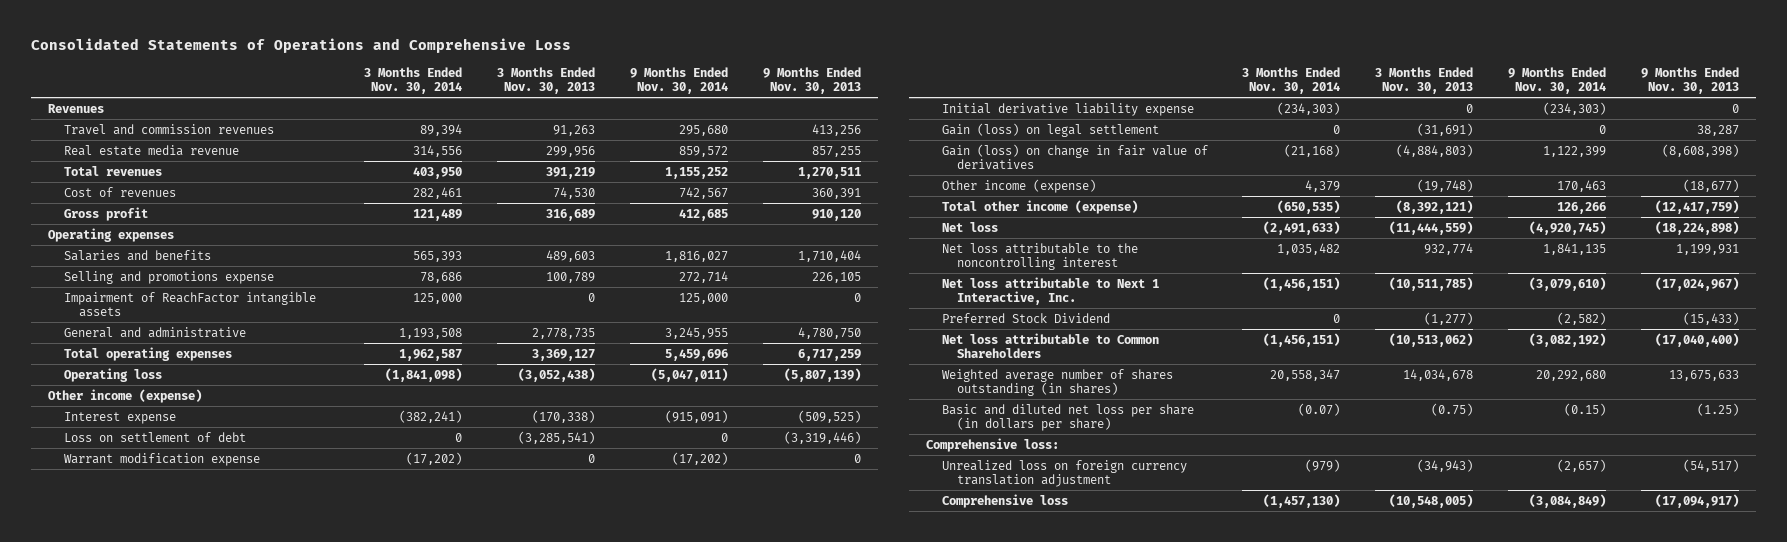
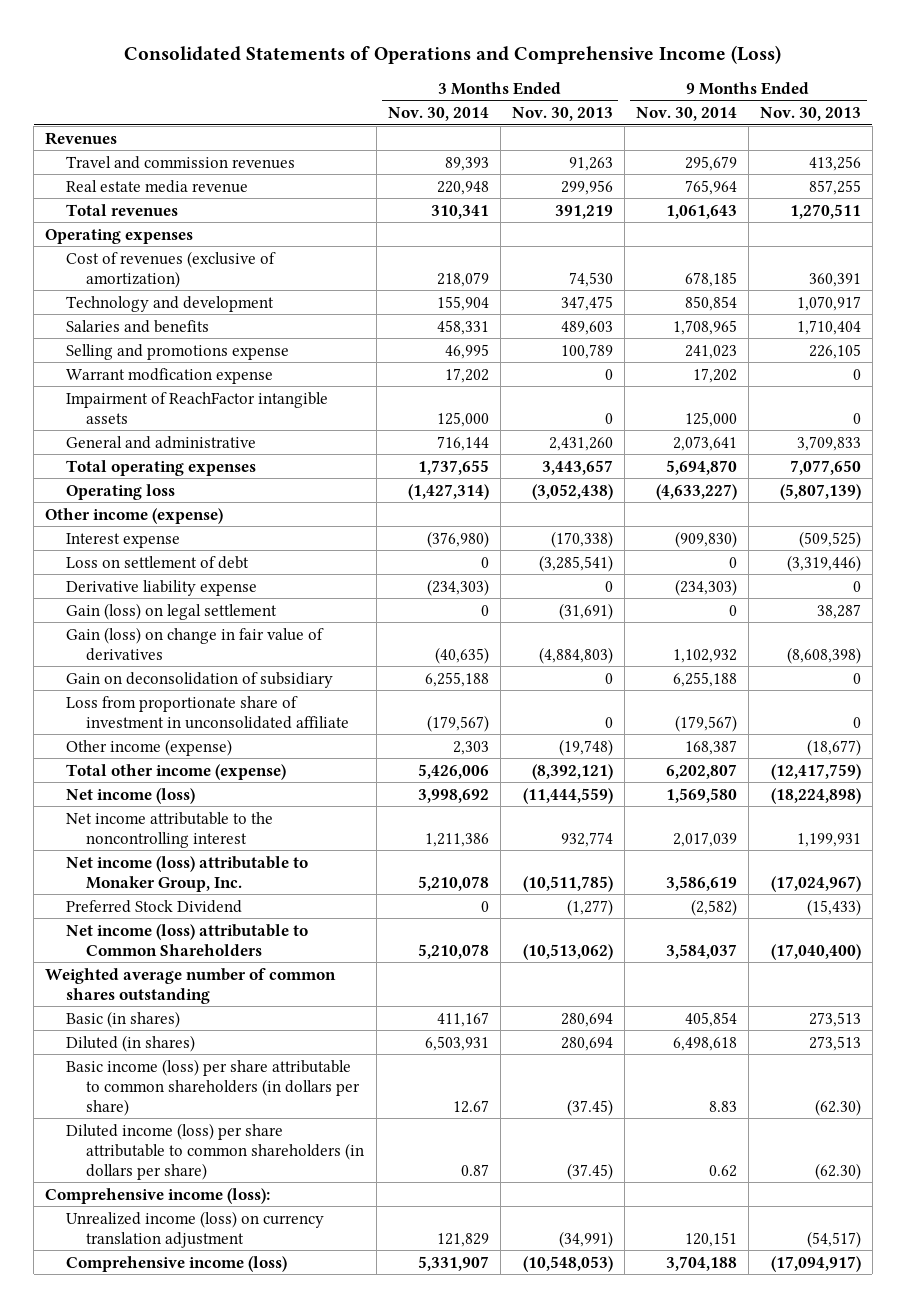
- Consolidated Statements of Operations and Comprehensive Loss
+ Consolidated Statements of Operations and Comprehensive Income (Loss)
- Travel and commission revenues | 89,394 | 91,263 | 295,680 | 413,256
- Real estate media revenue | 314,556 | 299,956 | 859,572 | 857,255
- Total revenues | 403,950 | 391,219 | 1,155,252 | 1,270,511
- Cost of revenues | 282,461 | 74,530 | 742,567 | 360,391
- Gross profit | 121,489 | 316,689 | 412,685 | 910,120
+ Travel and commission revenues | 89,393 | 91,263 | 295,679 | 413,256
+ Real estate media revenue | 220,948 | 299,956 | 765,964 | 857,255
+ Total revenues | 310,341 | 391,219 | 1,061,643 | 1,270,511
- Salaries and benefits | 565,393 | 489,603 | 1,816,027 | 1,710,404
- Selling and promotions expense | 78,686 | 100,789 | 272,714 | 226,105
+ Cost of revenues (exclusive of amortization) | 218,079 | 74,530 | 678,185 | 360,391
+ Technology and development | 155,904 | 347,475 | 850,854 | 1,070,917
+ Salaries and benefits | 458,331 | 489,603 | 1,708,965 | 1,710,404
+ Selling and promotions expense | 46,995 | 100,789 | 241,023 | 226,105
+ Warrant modfication expense | 17,202 | 0 | 17,202 | 0
- General and administrative | 1,193,508 | 2,778,735 | 3,245,955 | 4,780,750
- Total operating expenses | 1,962,587 | 3,369,127 | 5,459,696 | 6,717,259
- Operating loss | (1,841,098) | (3,052,438) | (5,047,011) | (5,807,139)
+ General and administrative | 716,144 | 2,431,260 | 2,073,641 | 3,709,833
+ Total operating expenses | 1,737,655 | 3,443,657 | 5,694,870 | 7,077,650
+ Operating loss | (1,427,314) | (3,052,438) | (4,633,227) | (5,807,139)
- Interest expense | (382,241) | (170,338) | (915,091) | (509,525)
+ Interest expense | (376,980) | (170,338) | (909,830) | (509,525)
- Warrant modification expense | (17,202) | 0 | (17,202) | 0
- Initial derivative liability expense | (234,303) | 0 | (234,303) | 0
+ Derivative liability expense | (234,303) | 0 | (234,303) | 0
- Gain (loss) on change in fair value of derivatives | (21,168) | (4,884,803) | 1,122,399 | (8,608,398)
- Other income (expense) | 4,379 | (19,748) | 170,463 | (18,677)
- Total other income (expense) | (650,535) | (8,392,121) | 126,266 | (12,417,759)
- Net loss | (2,491,633) | (11,444,559) | (4,920,745) | (18,224,898)
- Net loss attributable to the noncontrolling interest | 1,035,482 | 932,774 | 1,841,135 | 1,199,931
- Net loss attributable to Next 1 Interactive, Inc. | (1,456,151) | (10,511,785) | (3,079,610) | (17,024,967)
+ Gain (loss) on change in fair value of derivatives | (40,635) | (4,884,803) | 1,102,932 | (8,608,398)
+ Gain on deconsolidation of subsidiary | 6,255,188 | 0 | 6,255,188 | 0
+ Loss from proportionate share of investment in unconsolidated affiliate | (179,567) | 0 | (179,567) | 0
+ Other income (expense) | 2,303 | (19,748) | 168,387 | (18,677)
+ Total other income (expense) | 5,426,006 | (8,392,121) | 6,202,807 | (12,417,759)
+ Net income (loss) | 3,998,692 | (11,444,559) | 1,569,580 | (18,224,898)
+ Net income attributable to the noncontrolling interest | 1,211,386 | 932,774 | 2,017,039 | 1,199,931
+ Net income (loss) attributable to Monaker Group, Inc. | 5,210,078 | (10,511,785) | 3,586,619 | (17,024,967)
- Net loss attributable to Common Shareholders | (1,456,151) | (10,513,062) | (3,082,192) | (17,040,400)
- Weighted average number of shares outstanding (in shares) | 20,558,347 | 14,034,678 | 20,292,680 | 13,675,633
- Basic and diluted net loss per share (in dollars per share) | (0.07) | (0.75) | (0.15) | (1.25)
- Comprehensive loss:
- Unrealized loss on foreign currency translation adjustment | (979) | (34,943) | (2,657) | (54,517)
- Comprehensive loss | (1,457,130) | (10,548,005) | (3,084,849) | (17,094,917)
+ Net income (loss) attributable to Common Shareholders | 5,210,078 | (10,513,062) | 3,584,037 | (17,040,400)
+ Weighted average number of common shares outstanding
+ Basic (in shares) | 411,167 | 280,694 | 405,854 | 273,513
+ Diluted (in shares) | 6,503,931 | 280,694 | 6,498,618 | 273,513
+ Basic income (loss) per share attributable to common shareholders (in dollars per share) | 12.67 | (37.45) | 8.83 | (62.30)
+ Diluted income (loss) per share attributable to common shareholders (in dollars per share) | 0.87 | (37.45) | 0.62 | (62.30)
+ Comprehensive income (loss):
+ Unrealized income (loss) on currency translation adjustment | 121,829 | (34,991) | 120,151 | (54,517)
+ Comprehensive income (loss) | 5,331,907 | (10,548,053) | 3,704,188 | (17,094,917)

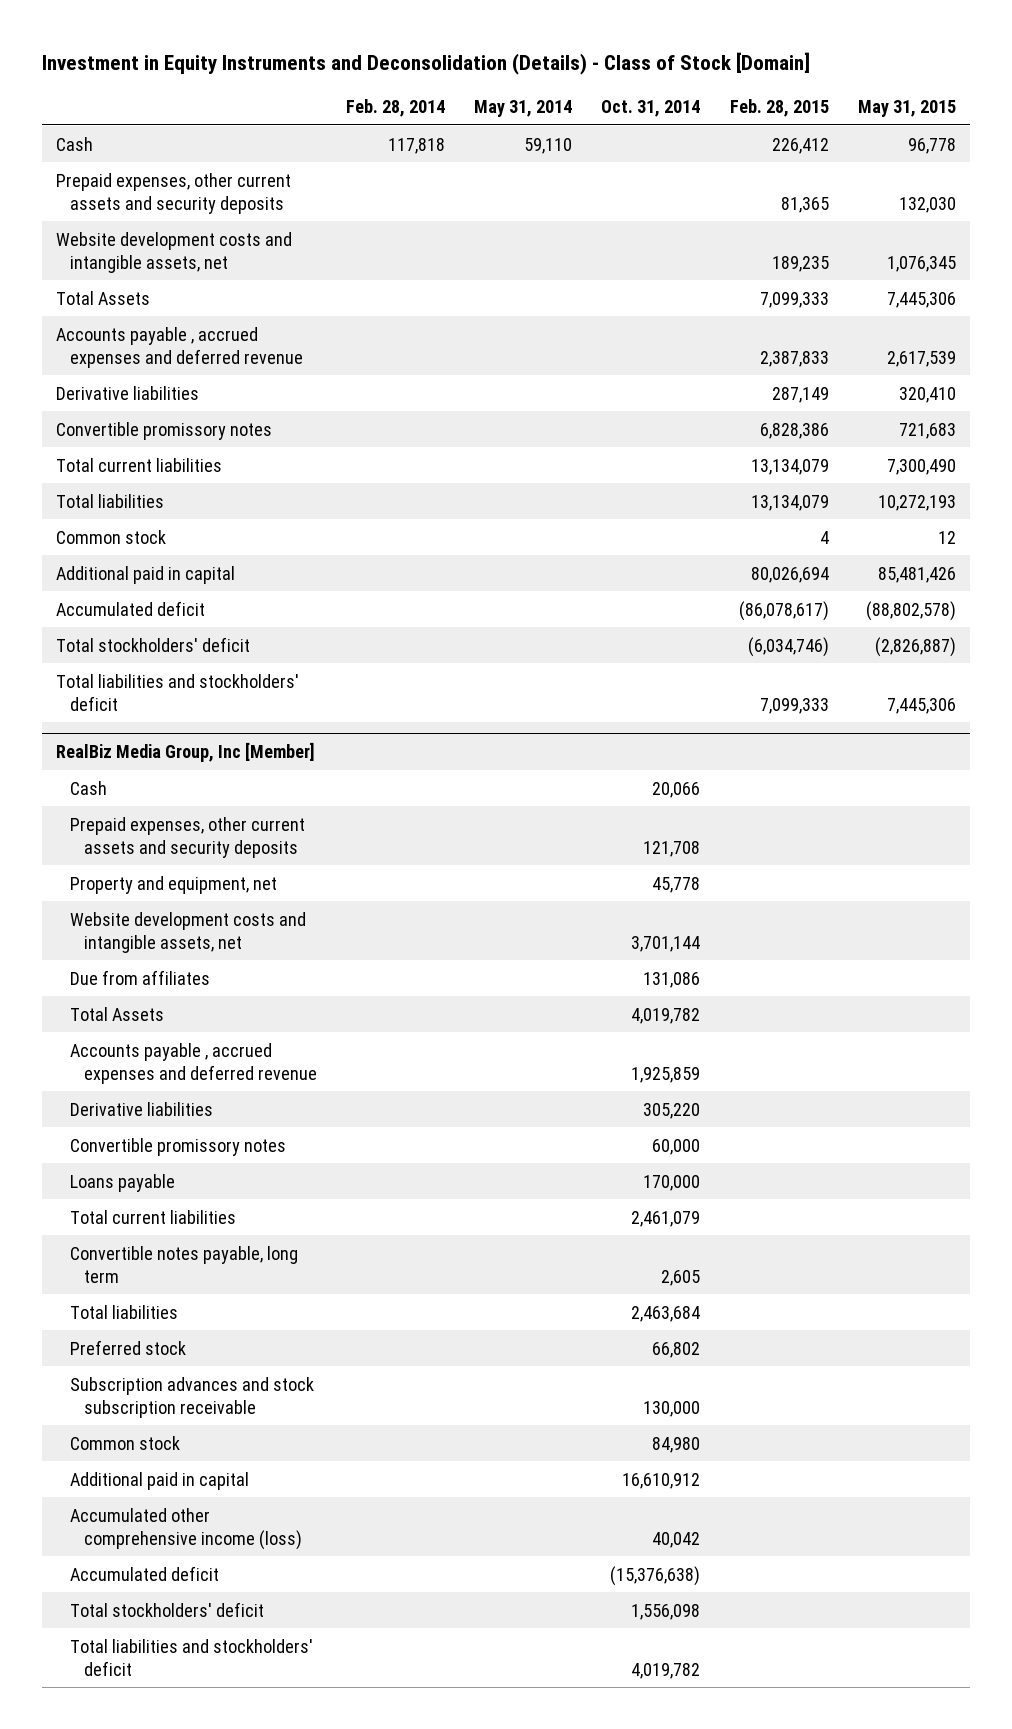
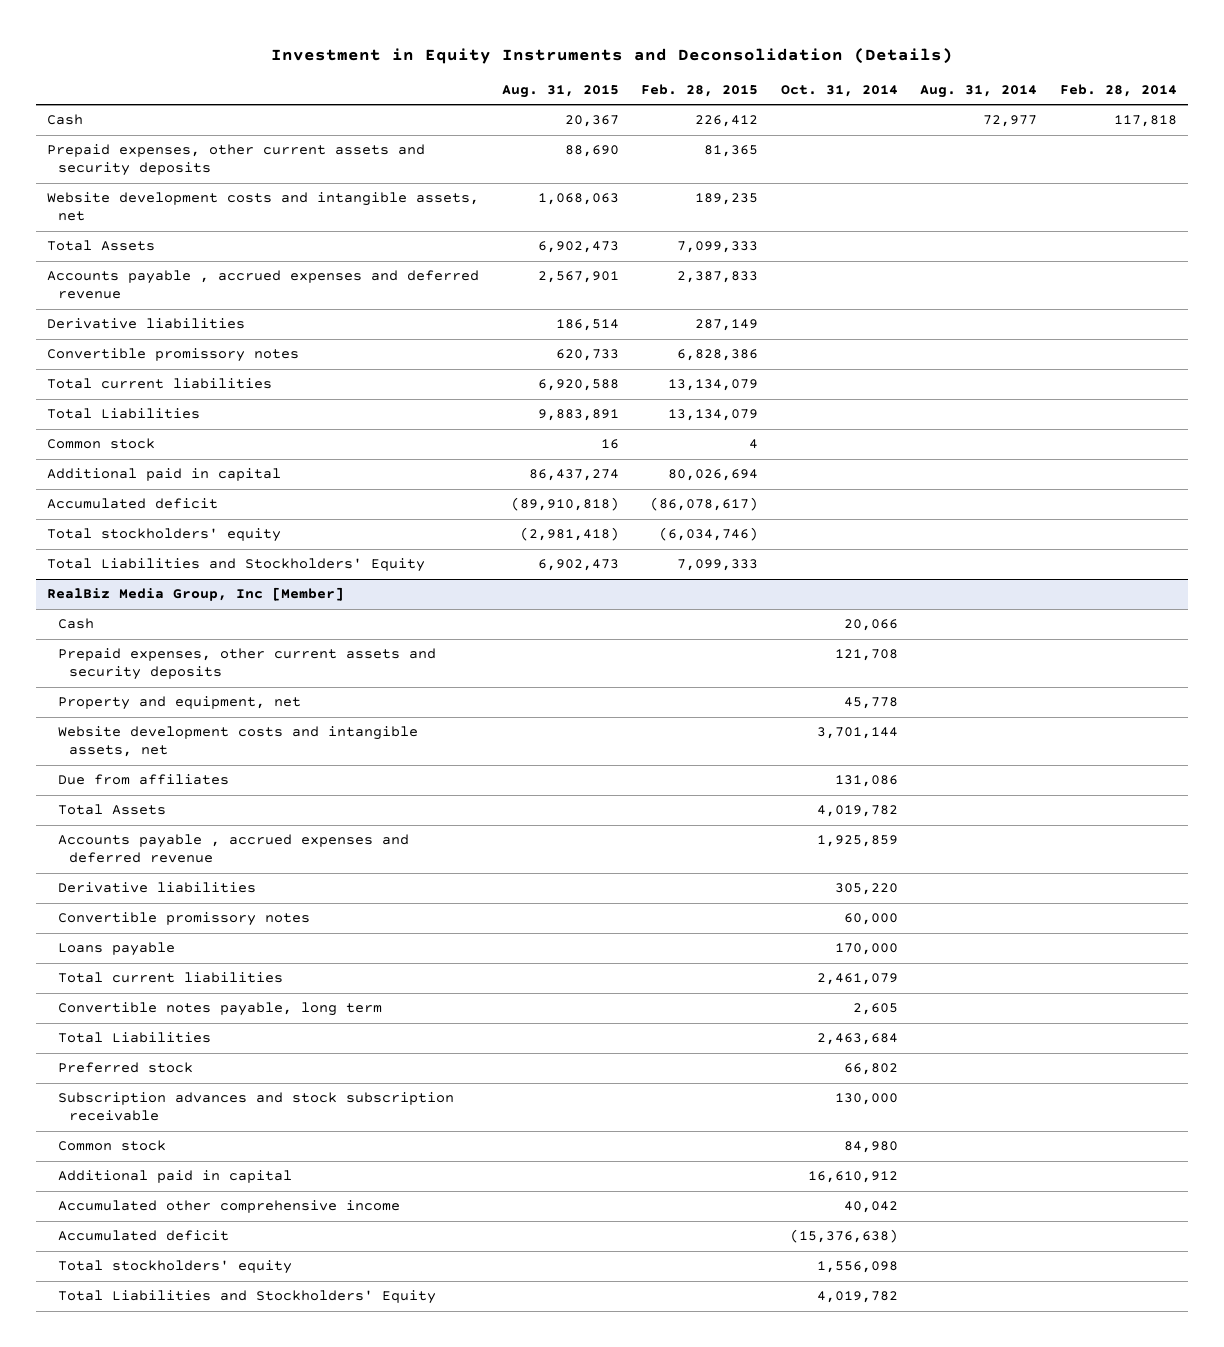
- Investment in Equity Instruments and Deconsolidation (Details) - Class of Stock [Domain]
+ Investment in Equity Instruments and Deconsolidation (Details)
- | Feb. 28, 2014 | May 31, 2014 | Oct. 31, 2014 | Feb. 28, 2015 | May 31, 2015
+ | Aug. 31, 2015 | Feb. 28, 2015 | Oct. 31, 2014 | Aug. 31, 2014 | Feb. 28, 2014
- Total liabilities | | | | 13,134,079 | 10,272,193
+ Total Liabilities | 9,883,891 | 13,134,079 | | |
- Total stockholders' deficit | | | | (6,034,746) | (2,826,887)
- Total liabilities and stockholders' deficit | | | | 7,099,333 | 7,445,306
+ Total stockholders' equity | (2,981,418) | (6,034,746) | | |
+ Total Liabilities and Stockholders' Equity | 6,902,473 | 7,099,333 | | |
@ RealBiz Media Group, Inc [Member]
- Total liabilities | | | 2,463,684 | |
+ Total Liabilities | | | 2,463,684 | |
- Accumulated other comprehensive income (loss) | | | 40,042 | |
+ Accumulated other comprehensive income | | | 40,042 | |
- Total stockholders' deficit | | | 1,556,098 | |
- Total liabilities and stockholders' deficit | | | 4,019,782 | |
+ Total stockholders' equity | | | 1,556,098 | |
+ Total Liabilities and Stockholders' Equity | | | 4,019,782 | |

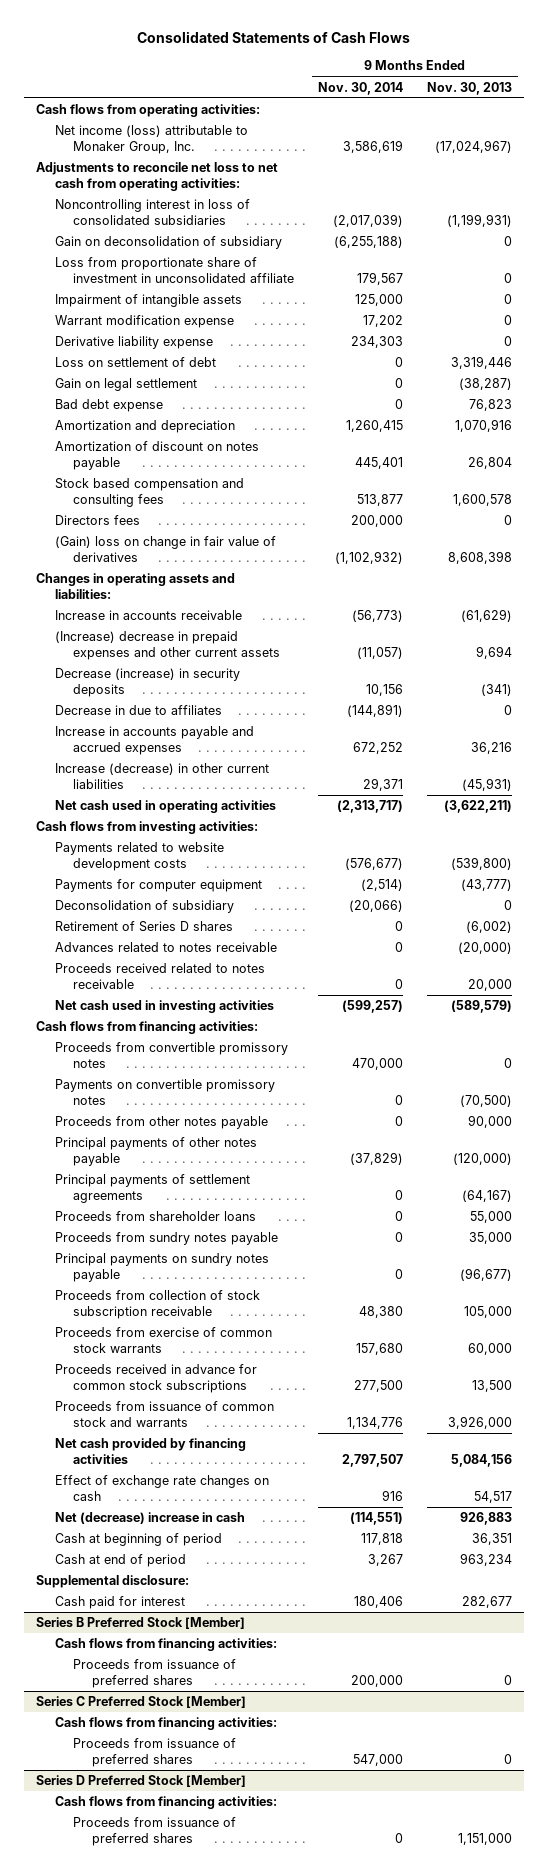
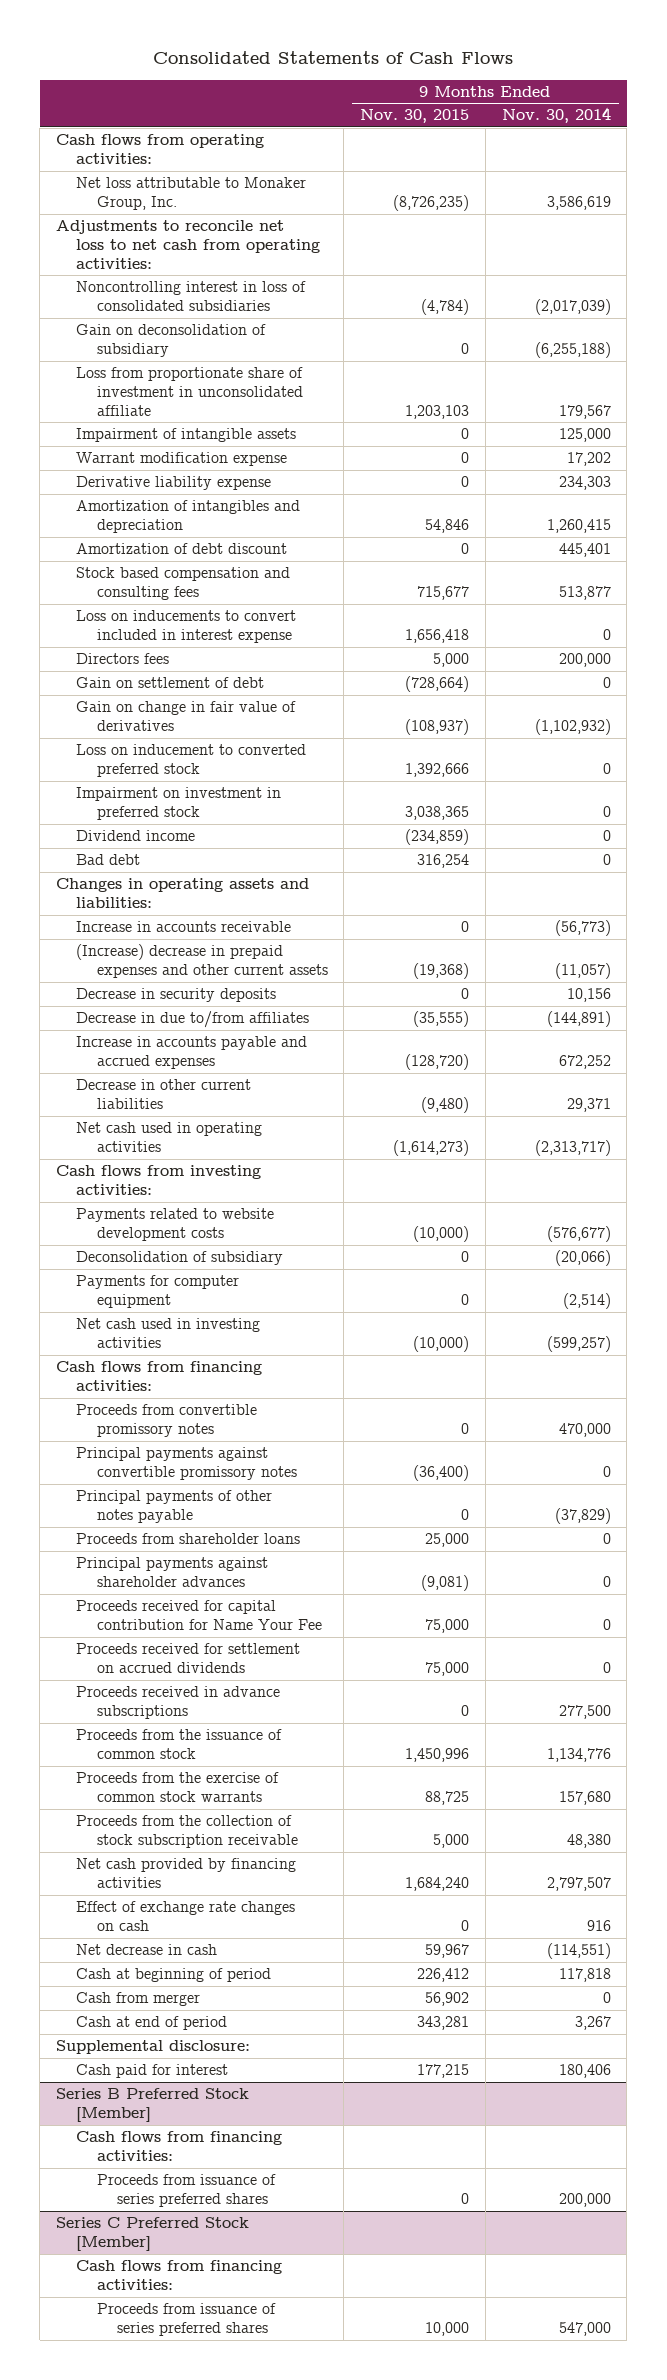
- | 9 Months Ended Nov. 30, 2014 | 9 Months Ended Nov. 30, 2013
+ | 9 Months Ended Nov. 30, 2015 | 9 Months Ended Nov. 30, 2014
- Net income (loss) attributable to Monaker Group, Inc. | 3,586,619 | (17,024,967)
+ Net loss attributable to Monaker Group, Inc. | (8,726,235) | 3,586,619
- Loss on settlement of debt | 0 | 3,319,446
- Gain on legal settlement | 0 | (38,287)
- Bad debt expense | 0 | 76,823
- Amortization and depreciation | 1,260,415 | 1,070,916
- Amortization of discount on notes payable | 445,401 | 26,804
+ Amortization of intangibles and depreciation | 54,846 | 1,260,415
+ Amortization of debt discount | 0 | 445,401
+ Loss on inducements to convert included in interest expense | 1,656,418 | 0
- (Gain) loss on change in fair value of derivatives | (1,102,932) | 8,608,398
+ Gain on settlement of debt | (728,664) | 0
+ Gain on change in fair value of derivatives | (108,937) | (1,102,932)
+ Loss on inducement to converted preferred stock | 1,392,666 | 0
+ Impairment on investment in preferred stock | 3,038,365 | 0
+ Dividend income | (234,859) | 0
+ Bad debt | 316,254 | 0
- Decrease (increase) in security deposits | 10,156 | (341)
- Decrease in due to affiliates | (144,891) | 0
+ Decrease in security deposits | 0 | 10,156
+ Decrease in due to/from affiliates | (35,555) | (144,891)
- Increase (decrease) in other current liabilities | 29,371 | (45,931)
+ Decrease in other current liabilities | (9,480) | 29,371
- Retirement of Series D shares | 0 | (6,002)
- Advances related to notes receivable | 0 | (20,000)
- Proceeds received related to notes receivable | 0 | 20,000
moved down: Payments for computer equipment | 0 | (2,514)
- Payments on convertible promissory notes | 0 | (70,500)
- Proceeds from other notes payable | 0 | 90,000
+ Principal payments against convertible promissory notes | (36,400) | 0
- Principal payments of settlement agreements | 0 | (64,167)
- Proceeds from sundry notes payable | 0 | 35,000
- Principal payments on sundry notes payable | 0 | (96,677)
- Proceeds from collection of stock subscription receivable | 48,380 | 105,000
- Proceeds from exercise of common stock warrants | 157,680 | 60,000
- Proceeds received in advance for common stock subscriptions | 277,500 | 13,500
- Proceeds from issuance of common stock and warrants | 1,134,776 | 3,926,000
+ Principal payments against shareholder advances | (9,081) | 0
+ Proceeds received for capital contribution for Name Your Fee | 75,000 | 0
+ Proceeds received for settlement on accrued dividends | 75,000 | 0
+ Proceeds received in advance subscriptions | 0 | 277,500
+ Proceeds from the issuance of common stock | 1,450,996 | 1,134,776
+ Proceeds from the exercise of common stock warrants | 88,725 | 157,680
+ Proceeds from the collection of stock subscription receivable | 5,000 | 48,380
- Net (decrease) increase in cash | (114,551) | 926,883
+ Net decrease in cash | 59,967 | (114,551)
+ Cash from merger | 56,902 | 0
@ Series B Preferred Stock [Member]
- Proceeds from issuance of preferred shares | 200,000 | 0
+ Proceeds from issuance of series preferred shares | 0 | 200,000
@ Series C Preferred Stock [Member]
- Proceeds from issuance of preferred shares | 547,000 | 0
- Series D Preferred Stock [Member]
- Cash flows from financing activities:
- Proceeds from issuance of preferred shares | 0 | 1,151,000
@ Series C Preferred Stock [Member]
+ Proceeds from issuance of series preferred shares | 10,000 | 547,000

